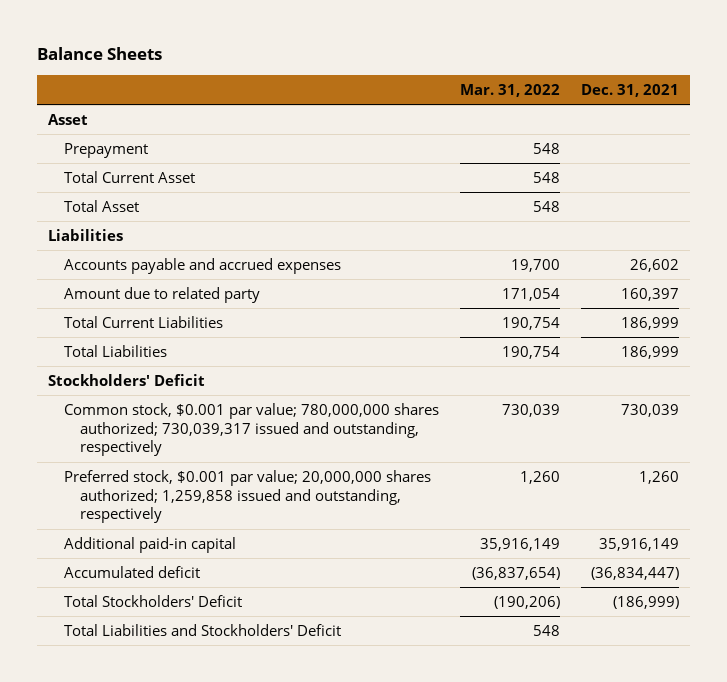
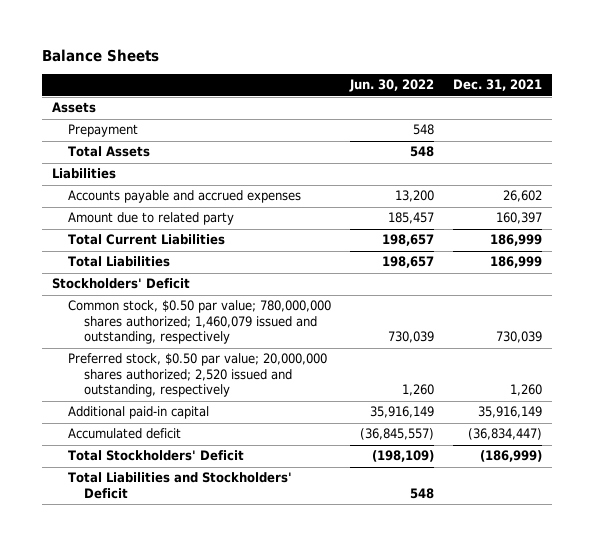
- | Mar. 31, 2022 | Dec. 31, 2021
+ | Jun. 30, 2022 | Dec. 31, 2021
- Asset
+ Assets
- Total Current Asset | 548 |
- Total Asset | 548 |
+ Total Assets | 548 |
- Common stock, $0.001 par value; 780,000,000 shares authorized; 730,039,317 issued and outstanding, respectively | 730,039 | 730,039
- Preferred stock, $0.001 par value; 20,000,000 shares authorized; 1,259,858 issued and outstanding, respectively | 1,260 | 1,260
+ Common stock, $0.50 par value; 780,000,000 shares authorized; 1,460,079 issued and outstanding, respectively | 730,039 | 730,039
+ Preferred stock, $0.50 par value; 20,000,000 shares authorized; 2,520 issued and outstanding, respectively | 1,260 | 1,260

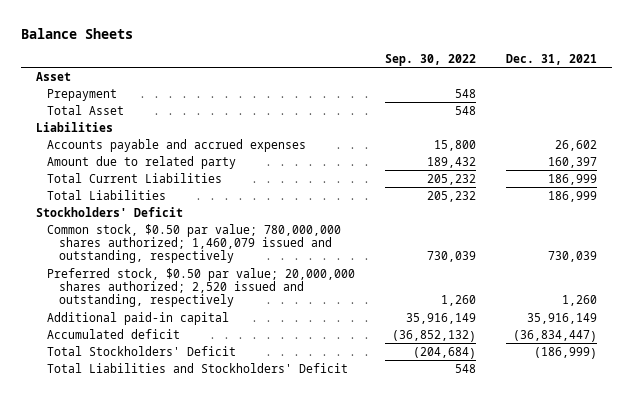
- | Jun. 30, 2022 | Dec. 31, 2021
+ | Sep. 30, 2022 | Dec. 31, 2021
- Assets
+ Asset
- Total Assets | 548 |
+ Total Asset | 548 |

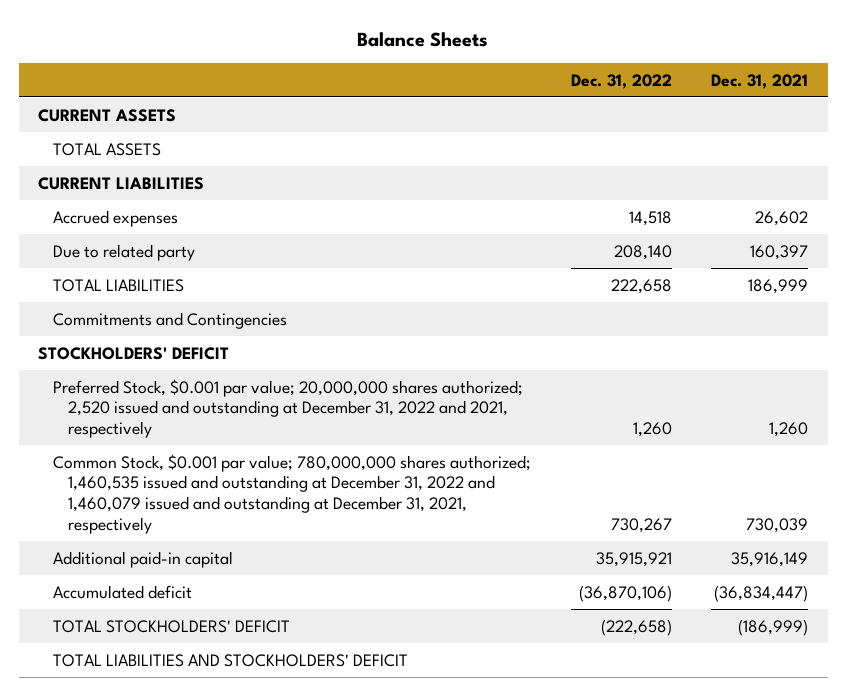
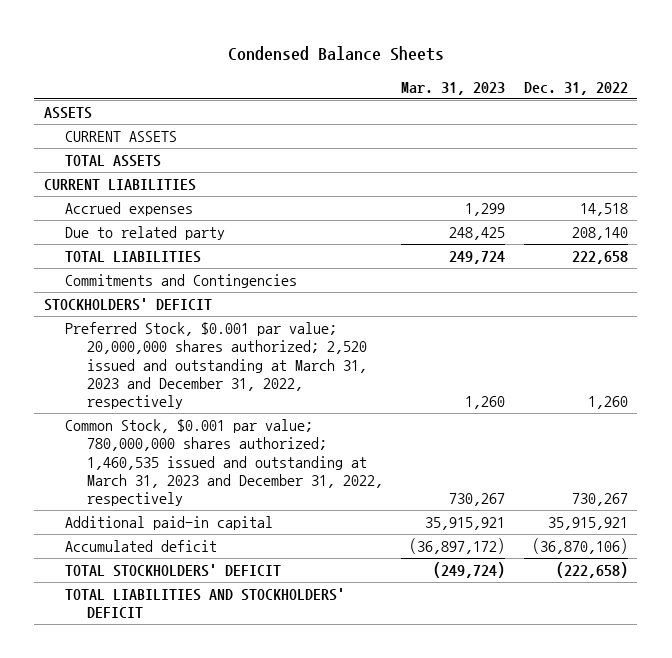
- Balance Sheets
+ Condensed Balance Sheets
- | Dec. 31, 2022 | Dec. 31, 2021
+ | Mar. 31, 2023 | Dec. 31, 2022
+ ASSETS
- Preferred Stock, $0.001 par value; 20,000,000 shares authorized; 2,520 issued and outstanding at December 31, 2022 and 2021, respectively | 1,260 | 1,260
- Common Stock, $0.001 par value; 780,000,000 shares authorized; 1,460,535 issued and outstanding at December 31, 2022 and 1,460,079 issued and outstanding at December 31, 2021, respectively | 730,267 | 730,039
+ Preferred Stock, $0.001 par value; 20,000,000 shares authorized; 2,520 issued and outstanding at March 31, 2023 and December 31, 2022, respectively | 1,260 | 1,260
+ Common Stock, $0.001 par value; 780,000,000 shares authorized; 1,460,535 issued and outstanding at March 31, 2023 and December 31, 2022, respectively | 730,267 | 730,267

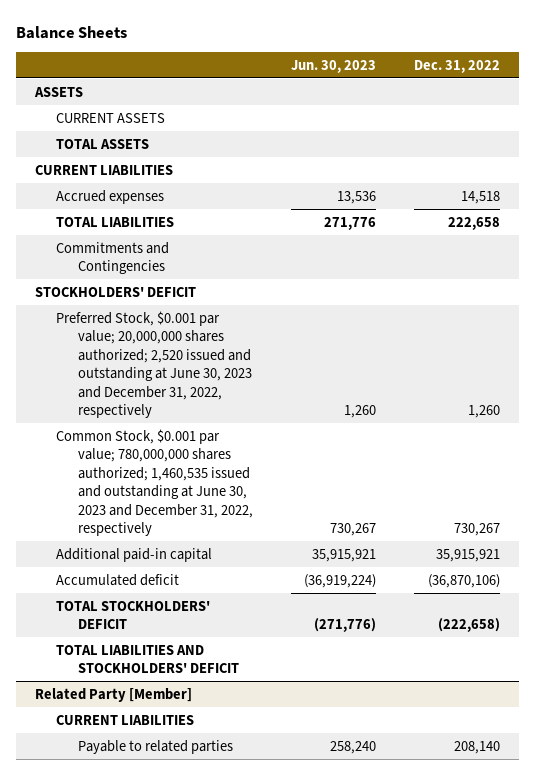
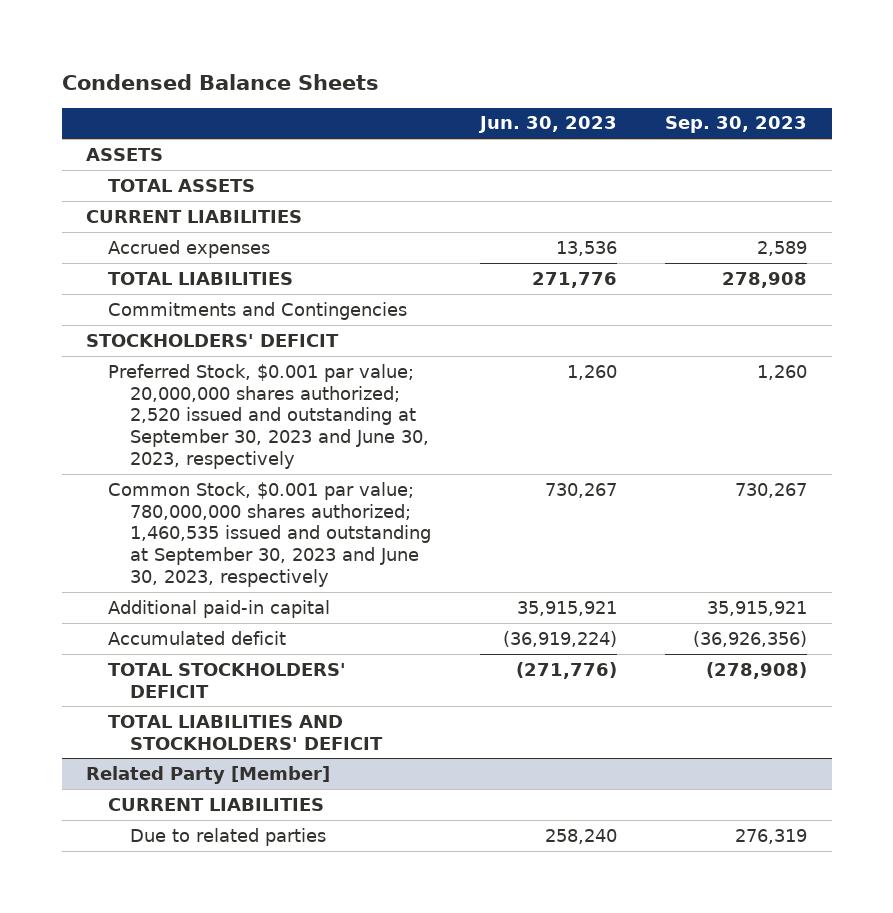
- Balance Sheets
+ Condensed Balance Sheets
- | Jun. 30, 2023 | Dec. 31, 2022
+ | Jun. 30, 2023 | Sep. 30, 2023
- CURRENT ASSETS
- Preferred Stock, $0.001 par value; 20,000,000 shares authorized; 2,520 issued and outstanding at June 30, 2023 and December 31, 2022, respectively | 1,260 | 1,260
- Common Stock, $0.001 par value; 780,000,000 shares authorized; 1,460,535 issued and outstanding at June 30, 2023 and December 31, 2022, respectively | 730,267 | 730,267
+ Preferred Stock, $0.001 par value; 20,000,000 shares authorized; 2,520 issued and outstanding at September 30, 2023 and June 30, 2023, respectively | 1,260 | 1,260
+ Common Stock, $0.001 par value; 780,000,000 shares authorized; 1,460,535 issued and outstanding at September 30, 2023 and June 30, 2023, respectively | 730,267 | 730,267
@ Related Party [Member]
- Payable to related parties | 258,240 | 208,140
+ Due to related parties | 258,240 | 276,319

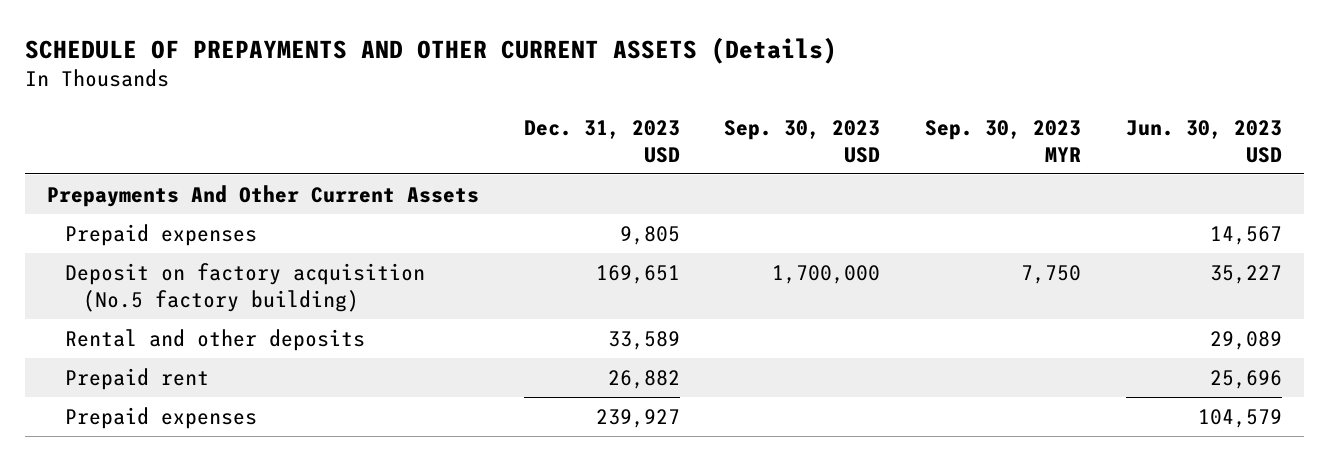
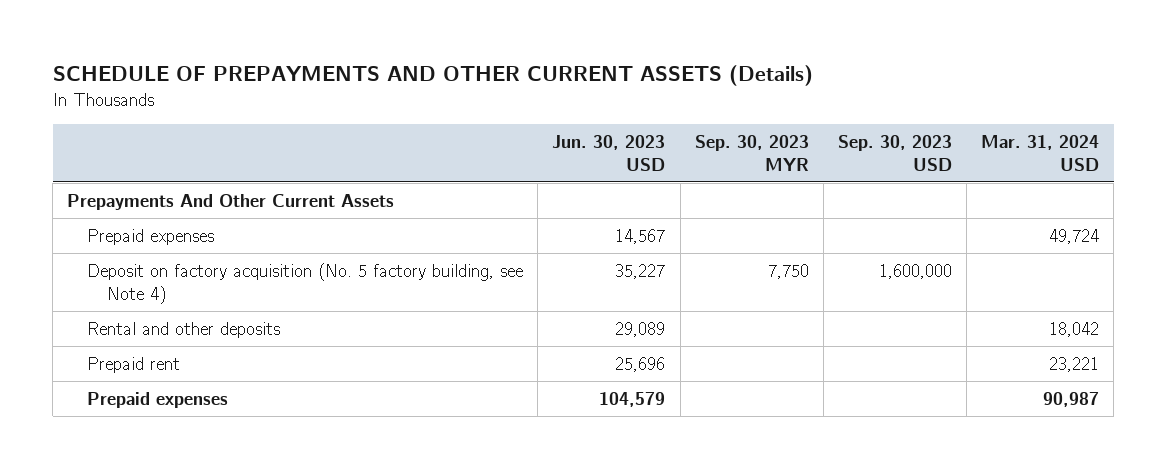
- | Dec. 31, 2023 USD | Sep. 30, 2023 USD | Sep. 30, 2023 MYR | Jun. 30, 2023 USD
+ | Jun. 30, 2023 USD | Sep. 30, 2023 MYR | Sep. 30, 2023 USD | Mar. 31, 2024 USD
- Deposit on factory acquisition (No.5 factory building) | 169,651 | 1,700,000 | 7,750 | 35,227
+ Deposit on factory acquisition (No. 5 factory building, see Note 4) | 35,227 | 7,750 | 1,600,000 |

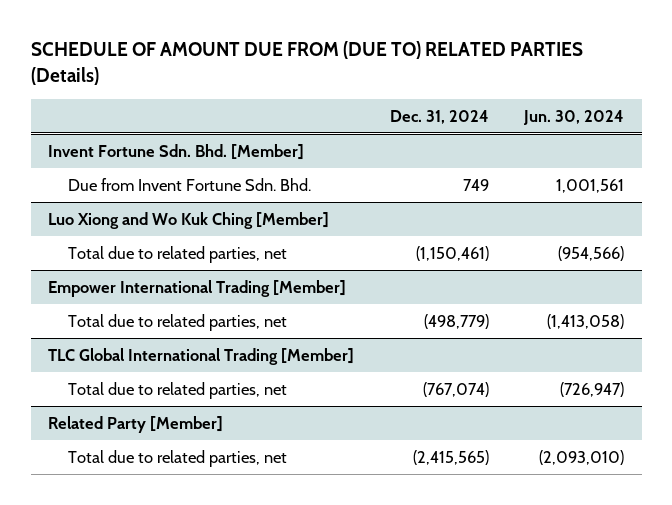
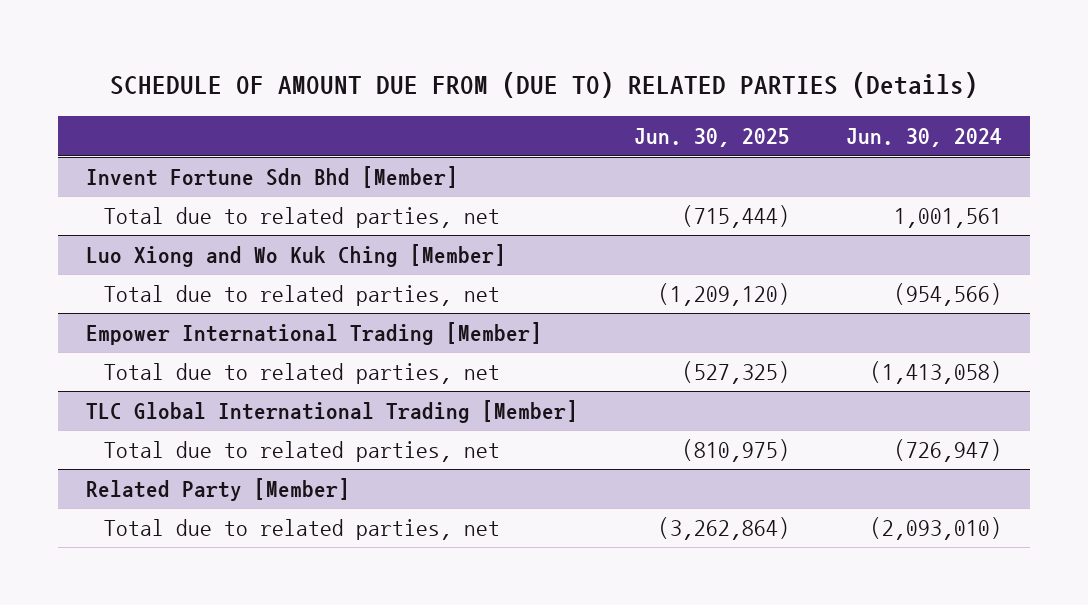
- | Dec. 31, 2024 | Jun. 30, 2024
+ | Jun. 30, 2025 | Jun. 30, 2024
- Invent Fortune Sdn. Bhd. [Member]
- Due from Invent Fortune Sdn. Bhd. | 749 | 1,001,561
+ Invent Fortune Sdn Bhd [Member]
+ Total due to related parties, net | (715,444) | 1,001,561

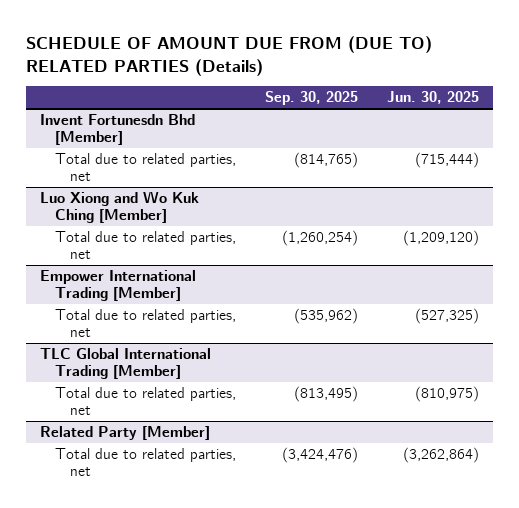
- | Jun. 30, 2025 | Jun. 30, 2024
+ | Sep. 30, 2025 | Jun. 30, 2025
- Invent Fortune Sdn Bhd [Member]
+ Invent Fortunesdn Bhd [Member]

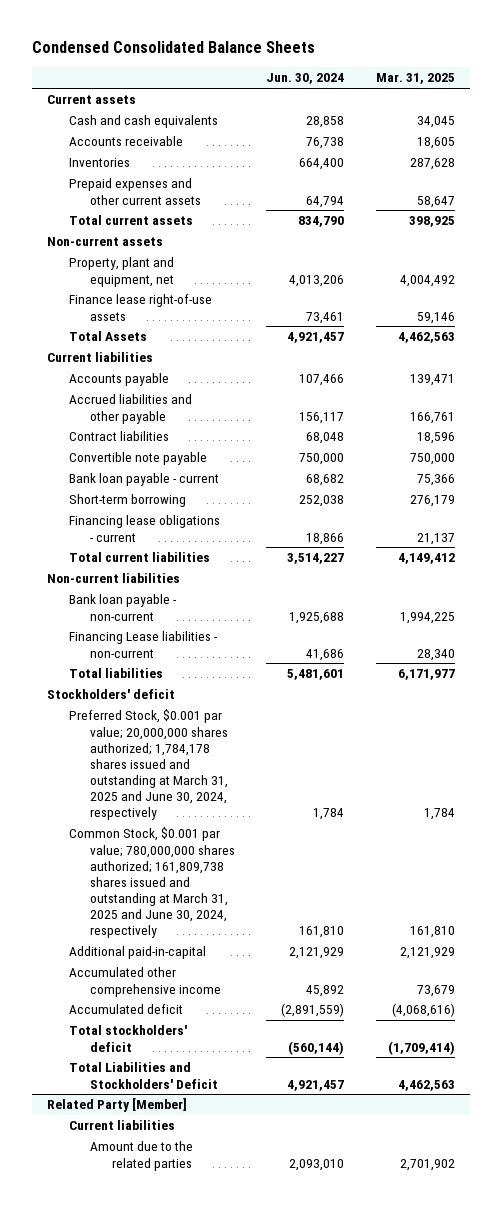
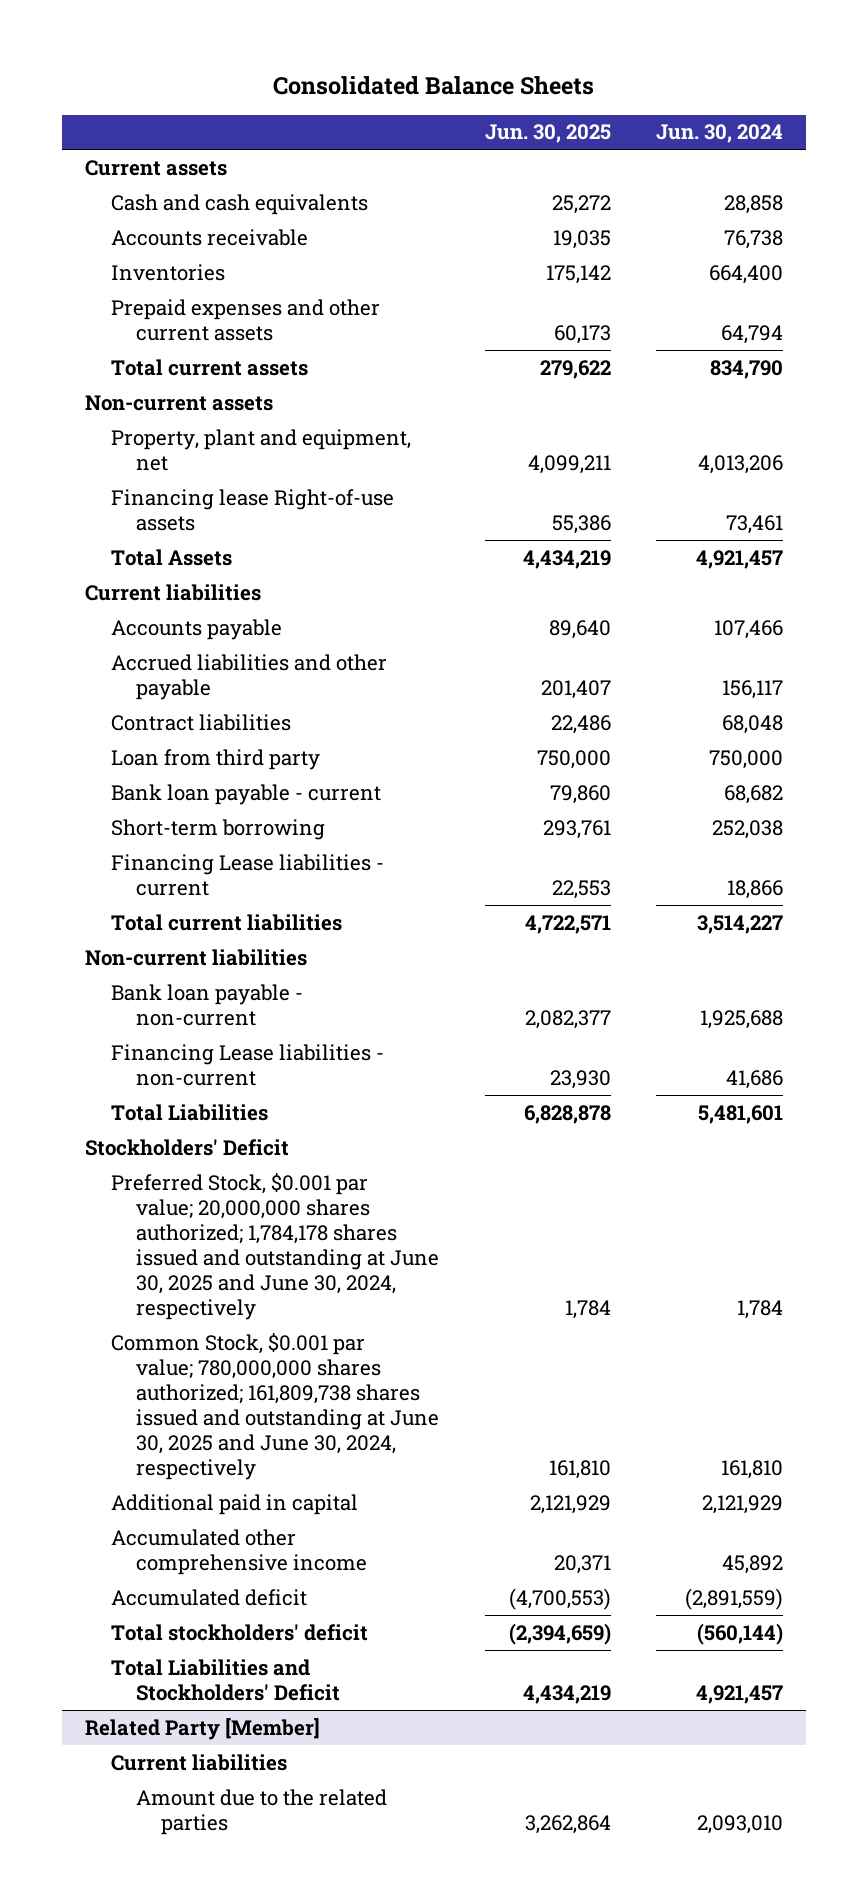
- Condensed Consolidated Balance Sheets
+ Consolidated Balance Sheets
- | Jun. 30, 2024 | Mar. 31, 2025
+ | Jun. 30, 2025 | Jun. 30, 2024
- Finance lease right-of-use assets | 73,461 | 59,146
+ Financing lease Right-of-use assets | 55,386 | 73,461
- Convertible note payable | 750,000 | 750,000
+ Loan from third party | 750,000 | 750,000
- Financing lease obligations - current | 18,866 | 21,137
+ Financing Lease liabilities - current | 22,553 | 18,866
- Total liabilities | 5,481,601 | 6,171,977
- Stockholders' deficit
- Preferred Stock, $0.001 par value; 20,000,000 shares authorized; 1,784,178 shares issued and outstanding at March 31, 2025 and June 30, 2024, respectively | 1,784 | 1,784
- Common Stock, $0.001 par value; 780,000,000 shares authorized; 161,809,738 shares issued and outstanding at March 31, 2025 and June 30, 2024, respectively | 161,810 | 161,810
- Additional paid-in-capital | 2,121,929 | 2,121,929
+ Total Liabilities | 6,828,878 | 5,481,601
+ Stockholders' Deficit
+ Preferred Stock, $0.001 par value; 20,000,000 shares authorized; 1,784,178 shares issued and outstanding at June 30, 2025 and June 30, 2024, respectively | 1,784 | 1,784
+ Common Stock, $0.001 par value; 780,000,000 shares authorized; 161,809,738 shares issued and outstanding at June 30, 2025 and June 30, 2024, respectively | 161,810 | 161,810
+ Additional paid in capital | 2,121,929 | 2,121,929

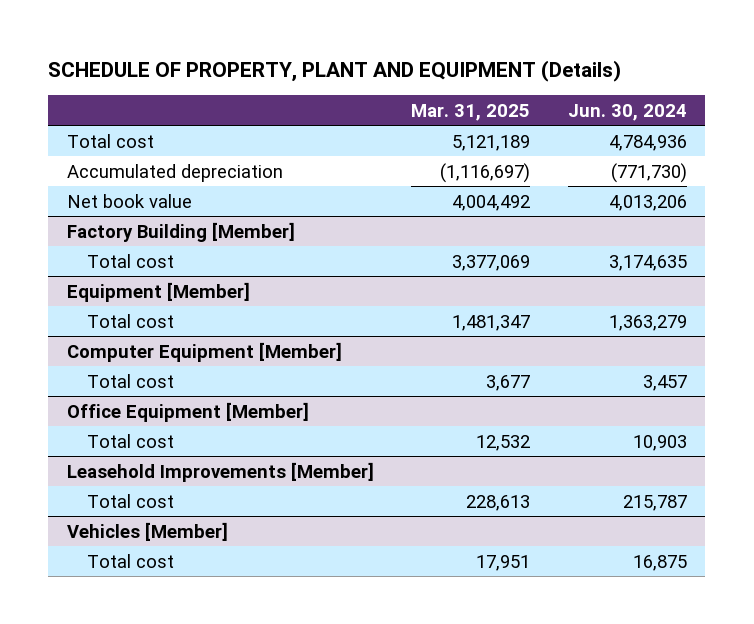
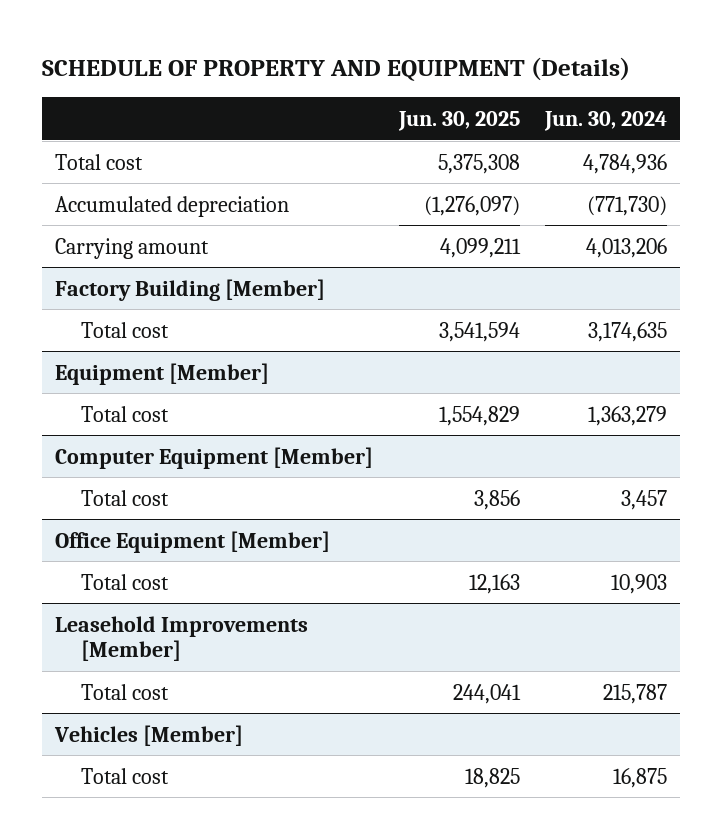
- SCHEDULE OF PROPERTY, PLANT AND EQUIPMENT (Details)
+ SCHEDULE OF PROPERTY AND EQUIPMENT (Details)
- | Mar. 31, 2025 | Jun. 30, 2024
+ | Jun. 30, 2025 | Jun. 30, 2024
- Net book value | 4,004,492 | 4,013,206
+ Carrying amount | 4,099,211 | 4,013,206

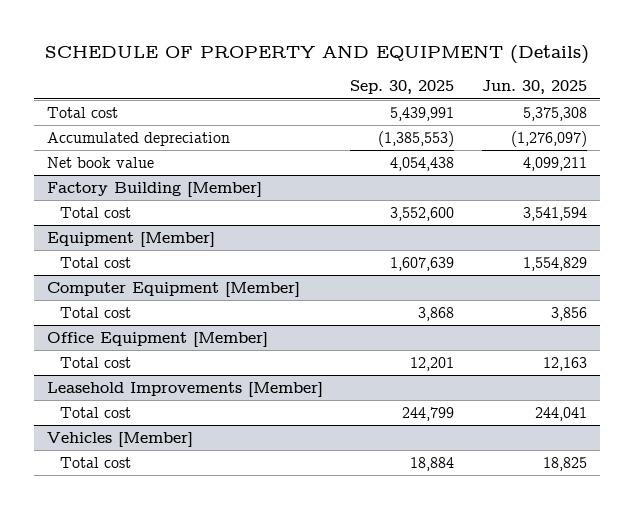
- | Jun. 30, 2025 | Jun. 30, 2024
+ | Sep. 30, 2025 | Jun. 30, 2025
- Carrying amount | 4,099,211 | 4,013,206
+ Net book value | 4,054,438 | 4,099,211

